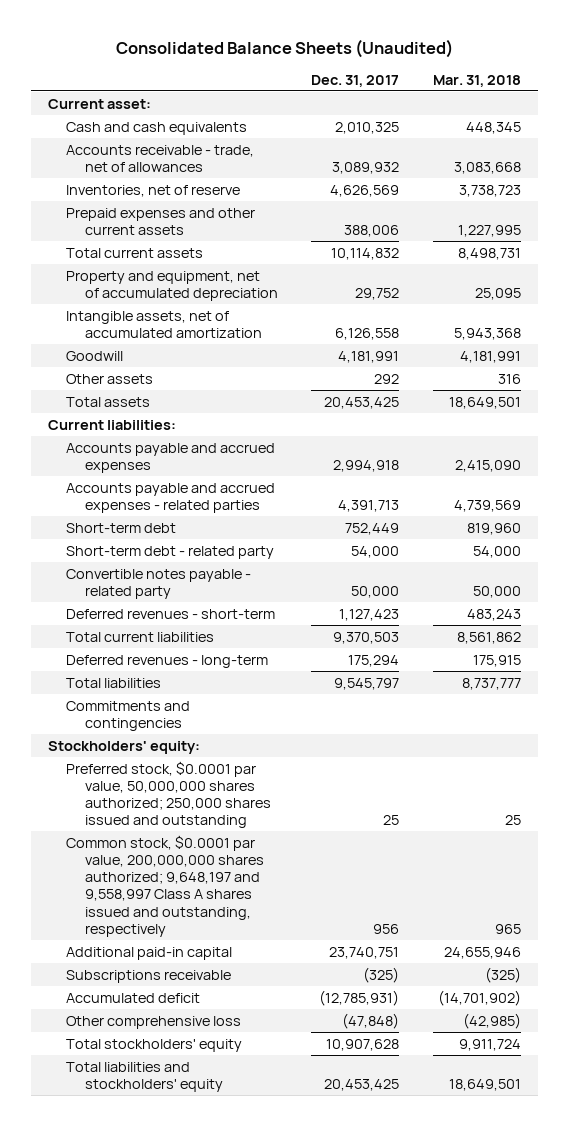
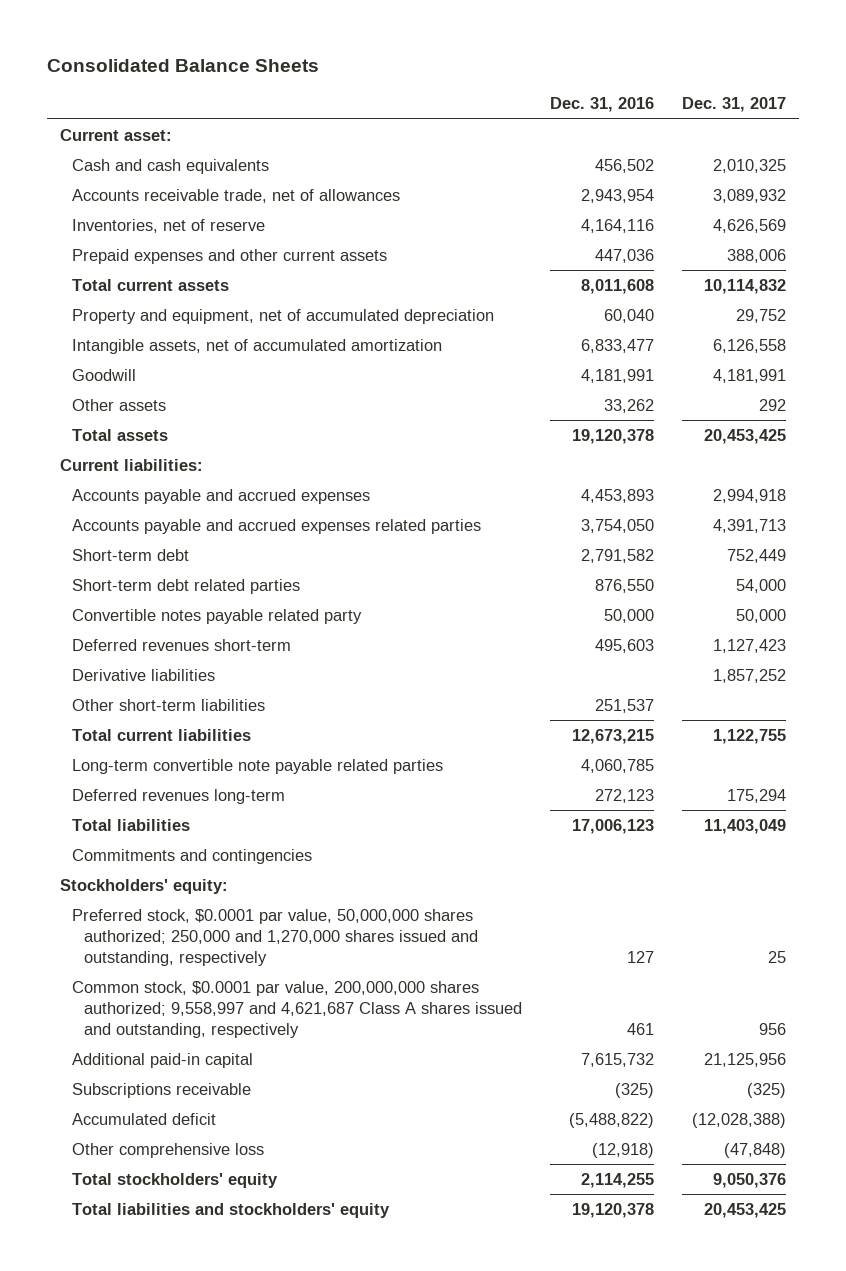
- Consolidated Balance Sheets (Unaudited)
+ Consolidated Balance Sheets
- | Dec. 31, 2017 | Mar. 31, 2018
+ | Dec. 31, 2016 | Dec. 31, 2017
- Accounts receivable - trade, net of allowances | 3,089,932 | 3,083,668
+ Accounts receivable trade, net of allowances | 2,943,954 | 3,089,932
- Accounts payable and accrued expenses - related parties | 4,391,713 | 4,739,569
+ Accounts payable and accrued expenses related parties | 3,754,050 | 4,391,713
- Short-term debt - related party | 54,000 | 54,000
- Convertible notes payable - related party | 50,000 | 50,000
- Deferred revenues - short-term | 1,127,423 | 483,243
- Total current liabilities | 9,370,503 | 8,561,862
- Deferred revenues - long-term | 175,294 | 175,915
- Total liabilities | 9,545,797 | 8,737,777
+ Short-term debt related parties | 876,550 | 54,000
+ Convertible notes payable related party | 50,000 | 50,000
+ Deferred revenues short-term | 495,603 | 1,127,423
+ Derivative liabilities | | 1,857,252
+ Other short-term liabilities | 251,537 |
+ Total current liabilities | 12,673,215 | 1,122,755
+ Long-term convertible note payable related parties | 4,060,785 |
+ Deferred revenues long-term | 272,123 | 175,294
+ Total liabilities | 17,006,123 | 11,403,049
- Preferred stock, $0.0001 par value, 50,000,000 shares authorized; 250,000 shares issued and outstanding | 25 | 25
- Common stock, $0.0001 par value, 200,000,000 shares authorized; 9,648,197 and 9,558,997 Class A shares issued and outstanding, respectively | 956 | 965
- Additional paid-in capital | 23,740,751 | 24,655,946
+ Preferred stock, $0.0001 par value, 50,000,000 shares authorized; 250,000 and 1,270,000 shares issued and outstanding, respectively | 127 | 25
+ Common stock, $0.0001 par value, 200,000,000 shares authorized; 9,558,997 and 4,621,687 Class A shares issued and outstanding, respectively | 461 | 956
+ Additional paid-in capital | 7,615,732 | 21,125,956
- Accumulated deficit | (12,785,931) | (14,701,902)
+ Accumulated deficit | (5,488,822) | (12,028,388)
- Total stockholders' equity | 10,907,628 | 9,911,724
+ Total stockholders' equity | 2,114,255 | 9,050,376

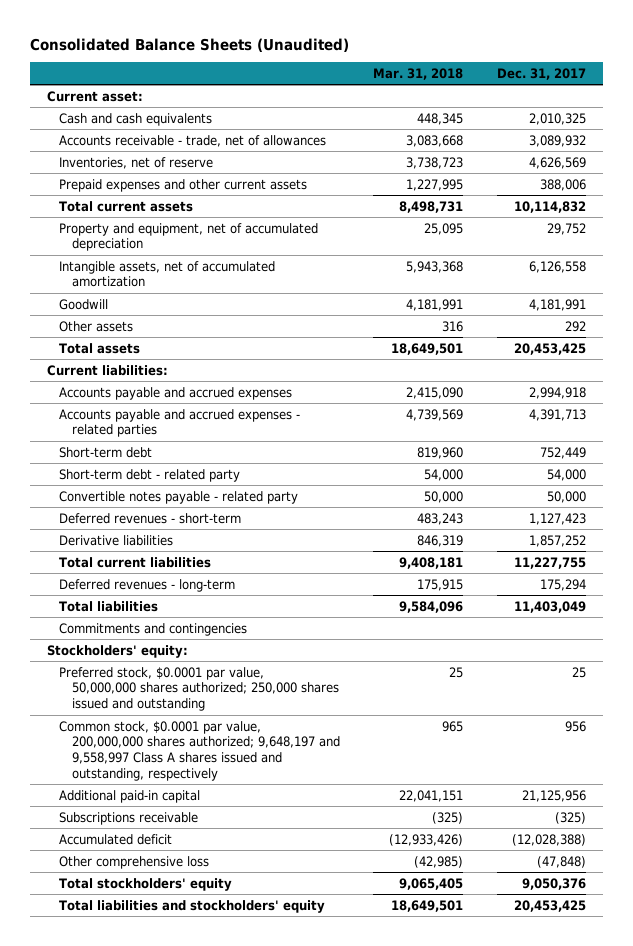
- Consolidated Balance Sheets
+ Consolidated Balance Sheets (Unaudited)
- | Dec. 31, 2016 | Dec. 31, 2017
+ | Mar. 31, 2018 | Dec. 31, 2017
- Accounts receivable trade, net of allowances | 2,943,954 | 3,089,932
+ Accounts receivable - trade, net of allowances | 3,083,668 | 3,089,932
- Accounts payable and accrued expenses related parties | 3,754,050 | 4,391,713
+ Accounts payable and accrued expenses - related parties | 4,739,569 | 4,391,713
- Short-term debt related parties | 876,550 | 54,000
- Convertible notes payable related party | 50,000 | 50,000
- Deferred revenues short-term | 495,603 | 1,127,423
+ Short-term debt - related party | 54,000 | 54,000
+ Convertible notes payable - related party | 50,000 | 50,000
+ Deferred revenues - short-term | 483,243 | 1,127,423
- Other short-term liabilities | 251,537 |
- Total current liabilities | 12,673,215 | 1,122,755
- Long-term convertible note payable related parties | 4,060,785 |
- Deferred revenues long-term | 272,123 | 175,294
+ Total current liabilities | 9,408,181 | 11,227,755
+ Deferred revenues - long-term | 175,915 | 175,294
- Preferred stock, $0.0001 par value, 50,000,000 shares authorized; 250,000 and 1,270,000 shares issued and outstanding, respectively | 127 | 25
- Common stock, $0.0001 par value, 200,000,000 shares authorized; 9,558,997 and 4,621,687 Class A shares issued and outstanding, respectively | 461 | 956
+ Preferred stock, $0.0001 par value, 50,000,000 shares authorized; 250,000 shares issued and outstanding | 25 | 25
+ Common stock, $0.0001 par value, 200,000,000 shares authorized; 9,648,197 and 9,558,997 Class A shares issued and outstanding, respectively | 965 | 956

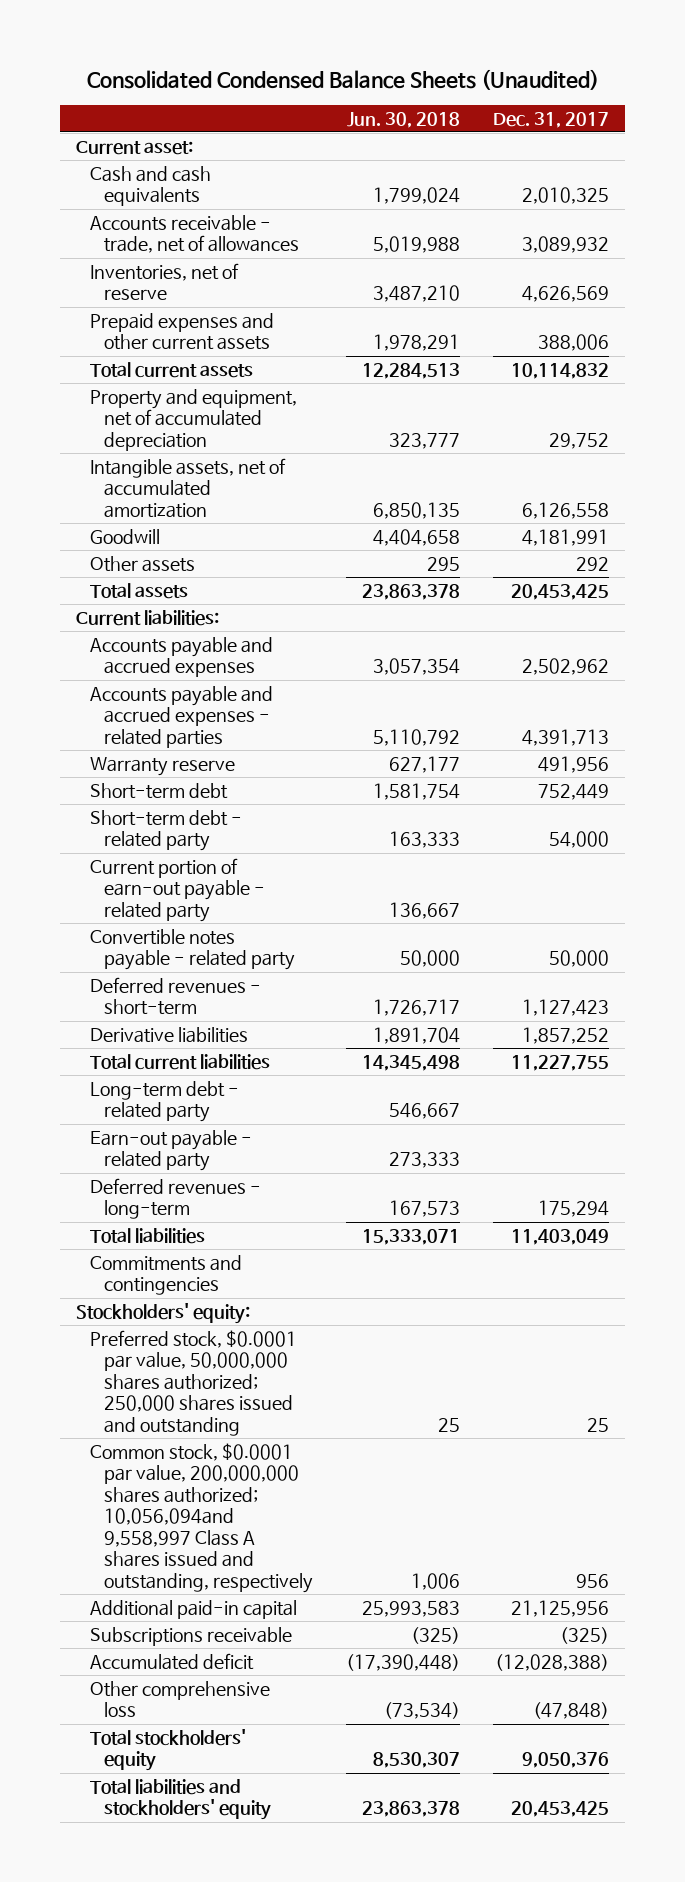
- Consolidated Balance Sheets (Unaudited)
+ Consolidated Condensed Balance Sheets (Unaudited)
- | Mar. 31, 2018 | Dec. 31, 2017
+ | Jun. 30, 2018 | Dec. 31, 2017
- Accounts payable and accrued expenses | 2,415,090 | 2,994,918
+ Accounts payable and accrued expenses | 3,057,354 | 2,502,962
+ Warranty reserve | 627,177 | 491,956
+ Current portion of earn-out payable - related party | 136,667 |
+ Long-term debt - related party | 546,667 |
+ Earn-out payable - related party | 273,333 |
- Common stock, $0.0001 par value, 200,000,000 shares authorized; 9,648,197 and 9,558,997 Class A shares issued and outstanding, respectively | 965 | 956
+ Common stock, $0.0001 par value, 200,000,000 shares authorized; 10,056,094and 9,558,997 Class A shares issued and outstanding, respectively | 1,006 | 956

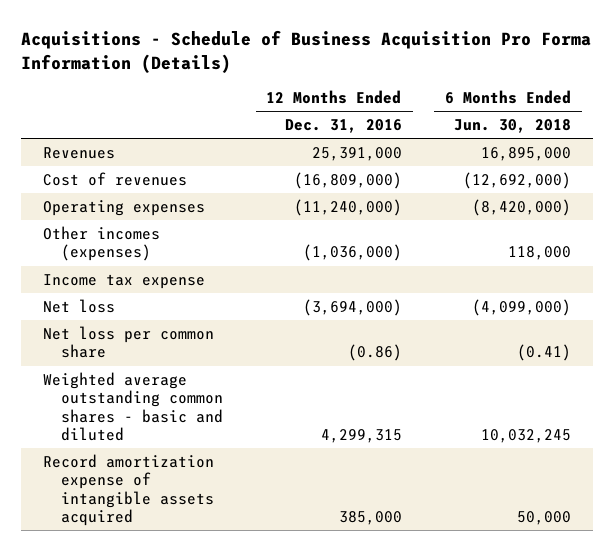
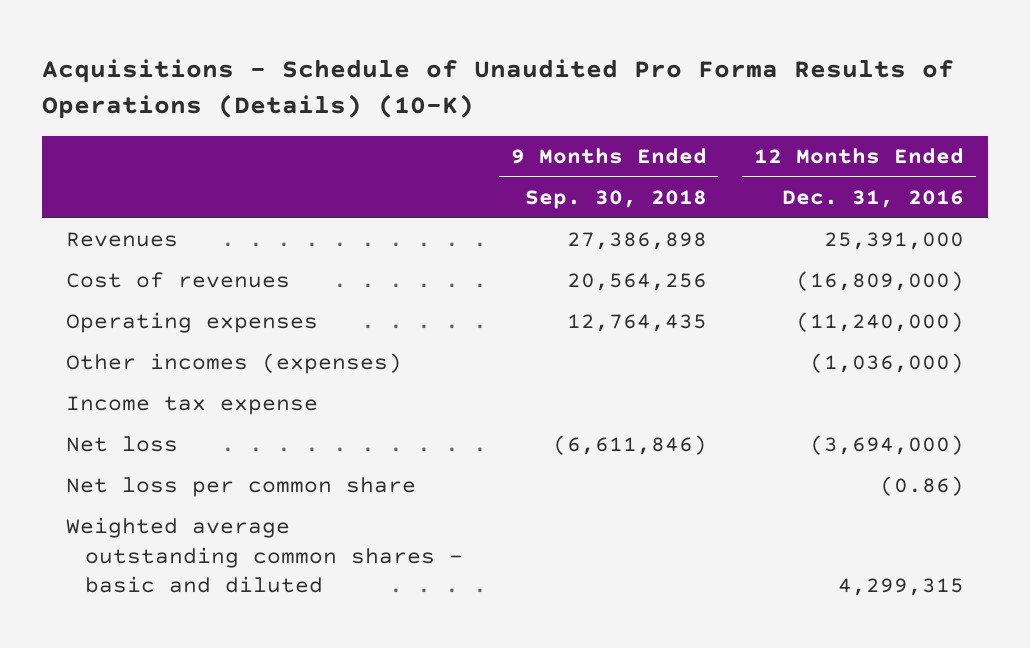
- Acquisitions - Schedule of Business Acquisition Pro Forma Information (Details)
+ Acquisitions - Schedule of Unaudited Pro Forma Results of Operations (Details) (10-K)
- | 12 Months Ended Dec. 31, 2016 | 6 Months Ended Jun. 30, 2018
+ | 9 Months Ended Sep. 30, 2018 | 12 Months Ended Dec. 31, 2016
- Record amortization expense of intangible assets acquired | 385,000 | 50,000

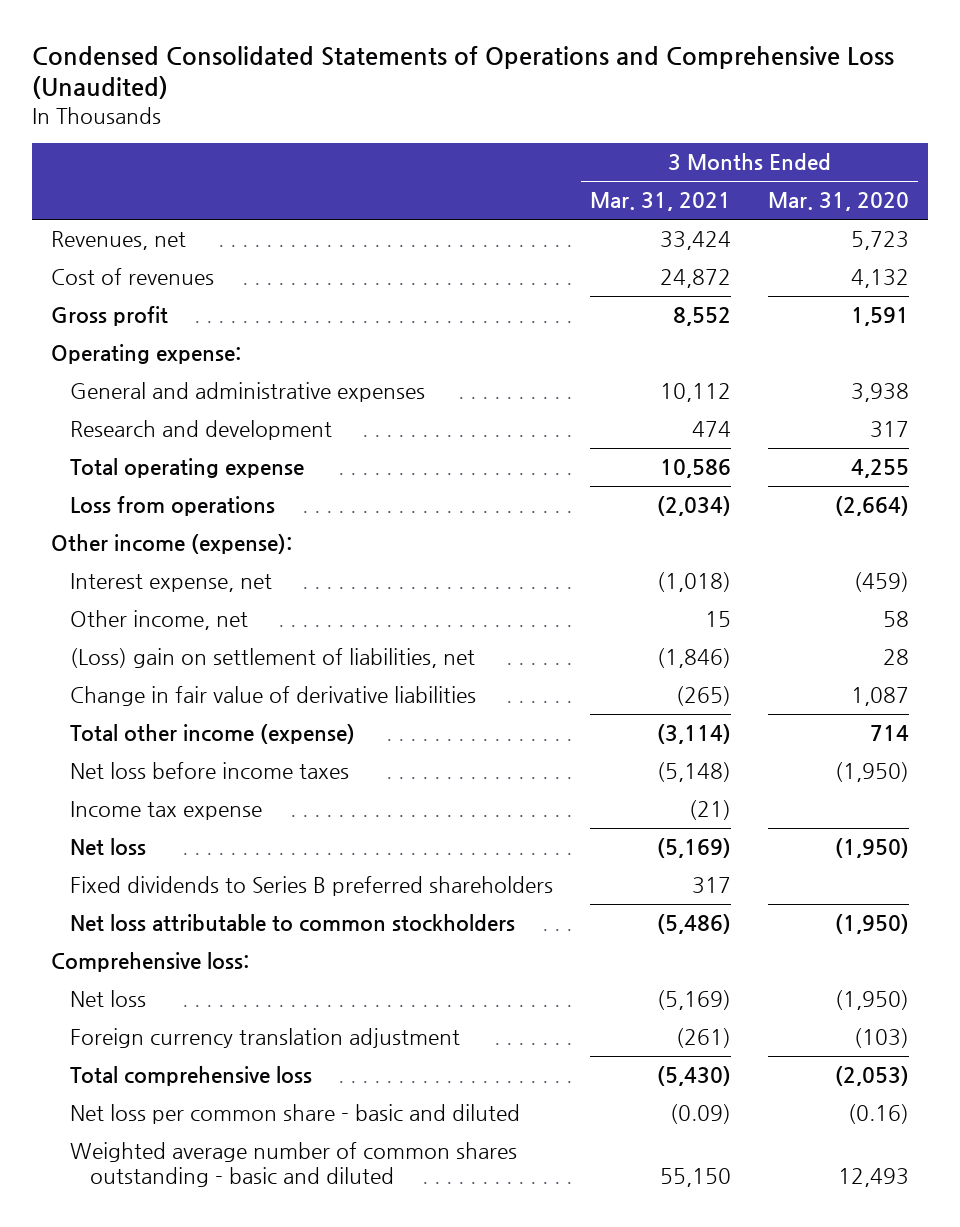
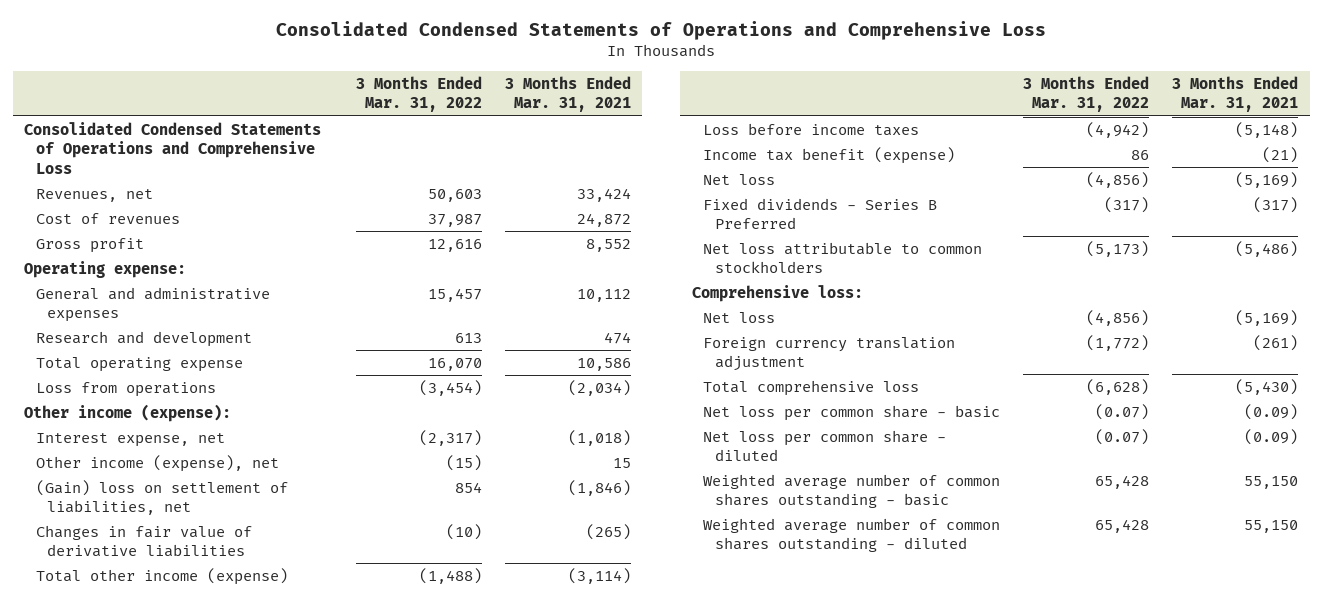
- Condensed Consolidated Statements of Operations and Comprehensive Loss (Unaudited)
+ Consolidated Condensed Statements of Operations and Comprehensive Loss
- | 3 Months Ended Mar. 31, 2021 | 3 Months Ended Mar. 31, 2020
+ | 3 Months Ended Mar. 31, 2022 | 3 Months Ended Mar. 31, 2021
+ Consolidated Condensed Statements of Operations and Comprehensive Loss
- Other income, net | 15 | 58
- (Loss) gain on settlement of liabilities, net | (1,846) | 28
- Change in fair value of derivative liabilities | (265) | 1,087
+ Other income (expense), net | (15) | 15
+ (Gain) loss on settlement of liabilities, net | 854 | (1,846)
+ Changes in fair value of derivative liabilities | (10) | (265)
- Net loss before income taxes | (5,148) | (1,950)
- Income tax expense | (21) |
+ Loss before income taxes | (4,942) | (5,148)
+ Income tax benefit (expense) | 86 | (21)
- Fixed dividends to Series B preferred shareholders | 317 |
+ Fixed dividends - Series B Preferred | (317) | (317)
- Net loss per common share - basic and diluted | (0.09) | (0.16)
- Weighted average number of common shares outstanding - basic and diluted | 55,150 | 12,493
+ Net loss per common share - basic | (0.07) | (0.09)
+ Net loss per common share - diluted | (0.07) | (0.09)
+ Weighted average number of common shares outstanding - basic | 65,428 | 55,150
+ Weighted average number of common shares outstanding - diluted | 65,428 | 55,150

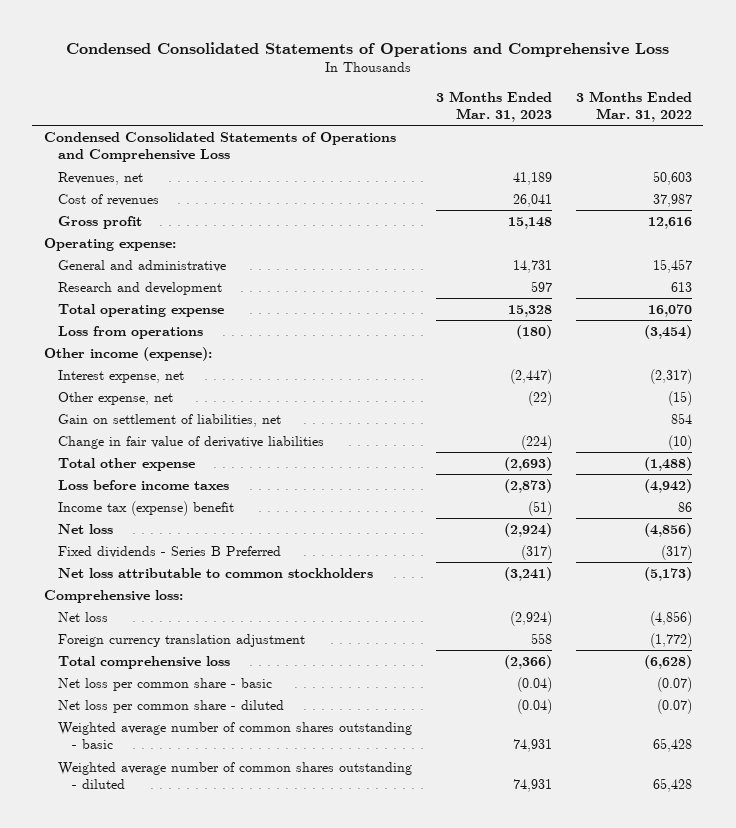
- Consolidated Condensed Statements of Operations and Comprehensive Loss
+ Condensed Consolidated Statements of Operations and Comprehensive Loss
- | 3 Months Ended Mar. 31, 2022 | 3 Months Ended Mar. 31, 2021
+ | 3 Months Ended Mar. 31, 2023 | 3 Months Ended Mar. 31, 2022
- Consolidated Condensed Statements of Operations and Comprehensive Loss
+ Condensed Consolidated Statements of Operations and Comprehensive Loss
- General and administrative expenses | 15,457 | 10,112
+ General and administrative | 14,731 | 15,457
- Other income (expense), net | (15) | 15
- (Gain) loss on settlement of liabilities, net | 854 | (1,846)
- Changes in fair value of derivative liabilities | (10) | (265)
- Total other income (expense) | (1,488) | (3,114)
+ Other expense, net | (22) | (15)
+ Gain on settlement of liabilities, net | | 854
+ Change in fair value of derivative liabilities | (224) | (10)
+ Total other expense | (2,693) | (1,488)
- Income tax benefit (expense) | 86 | (21)
+ Income tax (expense) benefit | (51) | 86

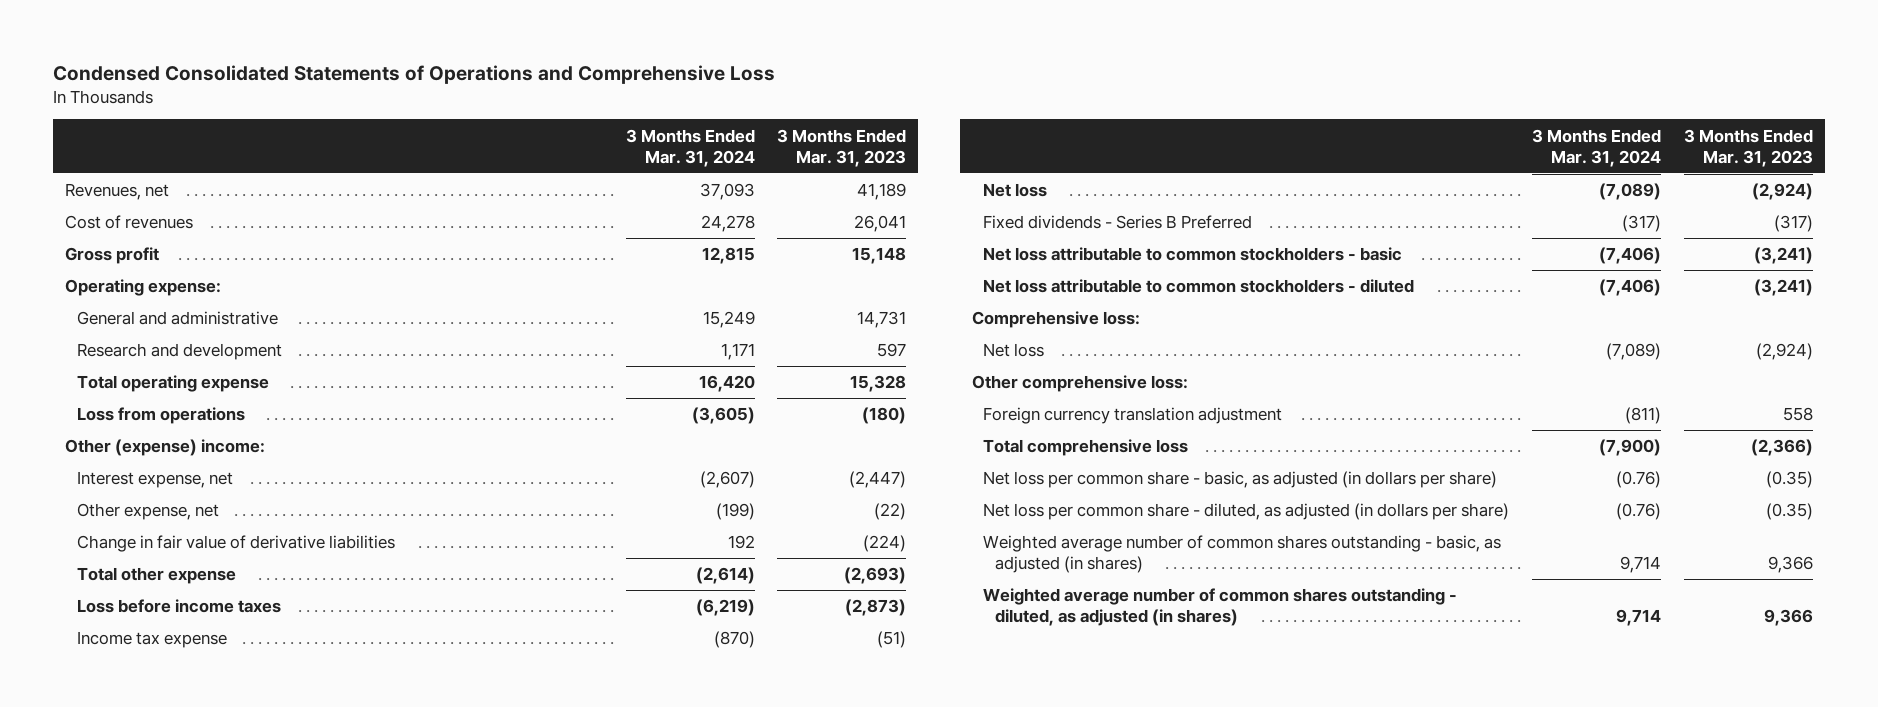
- | 3 Months Ended Mar. 31, 2023 | 3 Months Ended Mar. 31, 2022
+ | 3 Months Ended Mar. 31, 2024 | 3 Months Ended Mar. 31, 2023
- Condensed Consolidated Statements of Operations and Comprehensive Loss
- Other income (expense):
+ Other (expense) income:
- Gain on settlement of liabilities, net | | 854
- Income tax (expense) benefit | (51) | 86
+ Income tax expense | (870) | (51)
- Net loss attributable to common stockholders | (3,241) | (5,173)
+ Net loss attributable to common stockholders - basic | (7,406) | (3,241)
+ Net loss attributable to common stockholders - diluted | (7,406) | (3,241)
+ Other comprehensive loss:
- Net loss per common share - basic | (0.04) | (0.07)
- Net loss per common share - diluted | (0.04) | (0.07)
- Weighted average number of common shares outstanding - basic | 74,931 | 65,428
- Weighted average number of common shares outstanding - diluted | 74,931 | 65,428
+ Net loss per common share - basic, as adjusted (in dollars per share) | (0.76) | (0.35)
+ Net loss per common share - diluted, as adjusted (in dollars per share) | (0.76) | (0.35)
+ Weighted average number of common shares outstanding - basic, as adjusted (in shares) | 9,714 | 9,366
+ Weighted average number of common shares outstanding - diluted, as adjusted (in shares) | 9,714 | 9,366

